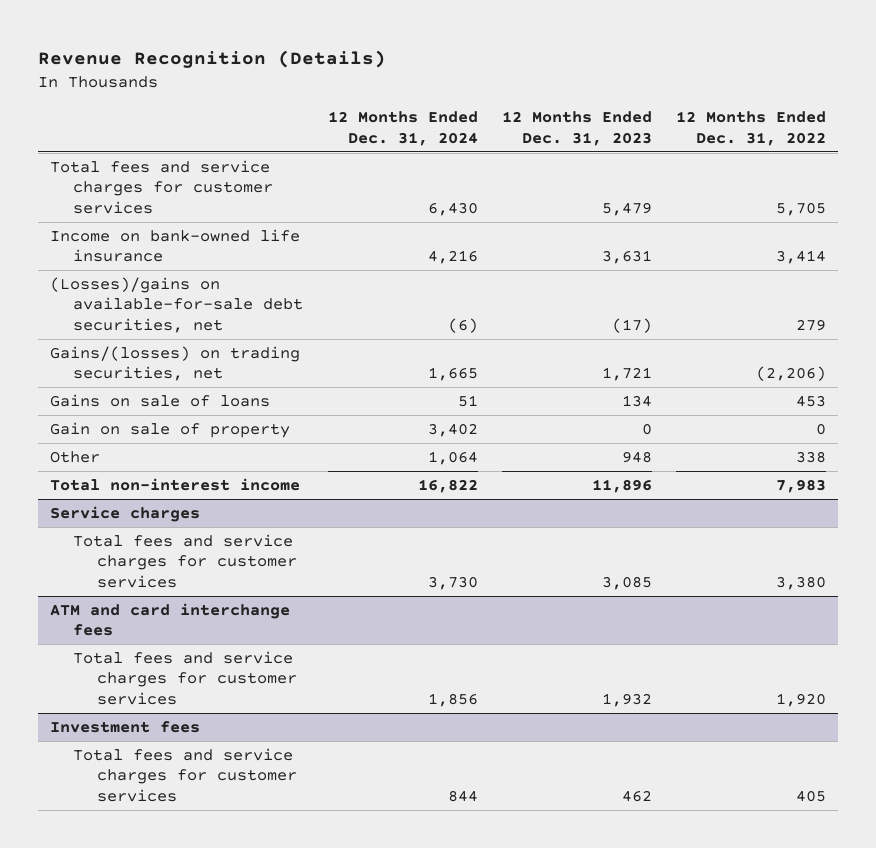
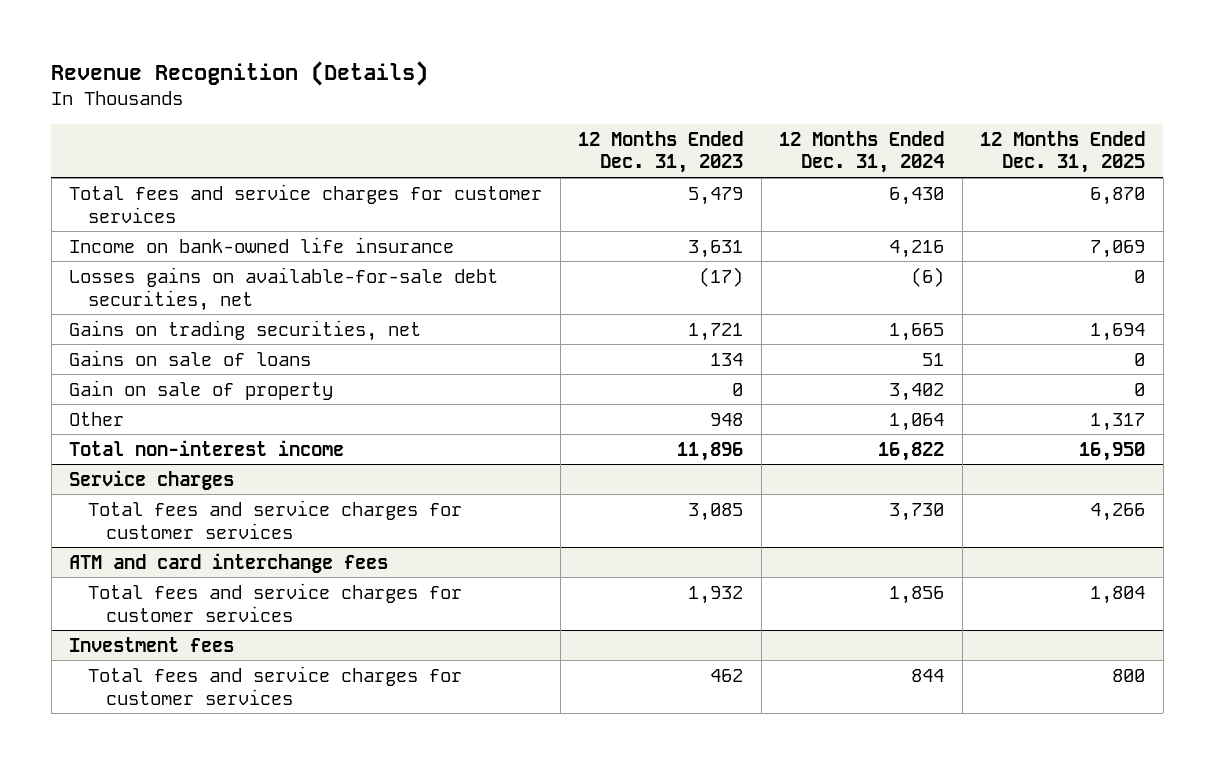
- | 12 Months Ended Dec. 31, 2024 | 12 Months Ended Dec. 31, 2023 | 12 Months Ended Dec. 31, 2022
+ | 12 Months Ended Dec. 31, 2023 | 12 Months Ended Dec. 31, 2024 | 12 Months Ended Dec. 31, 2025
- (Losses)/gains on available-for-sale debt securities, net | (6) | (17) | 279
- Gains/(losses) on trading securities, net | 1,665 | 1,721 | (2,206)
+ Losses gains on available-for-sale debt securities, net | (17) | (6) | 0
+ Gains on trading securities, net | 1,721 | 1,665 | 1,694

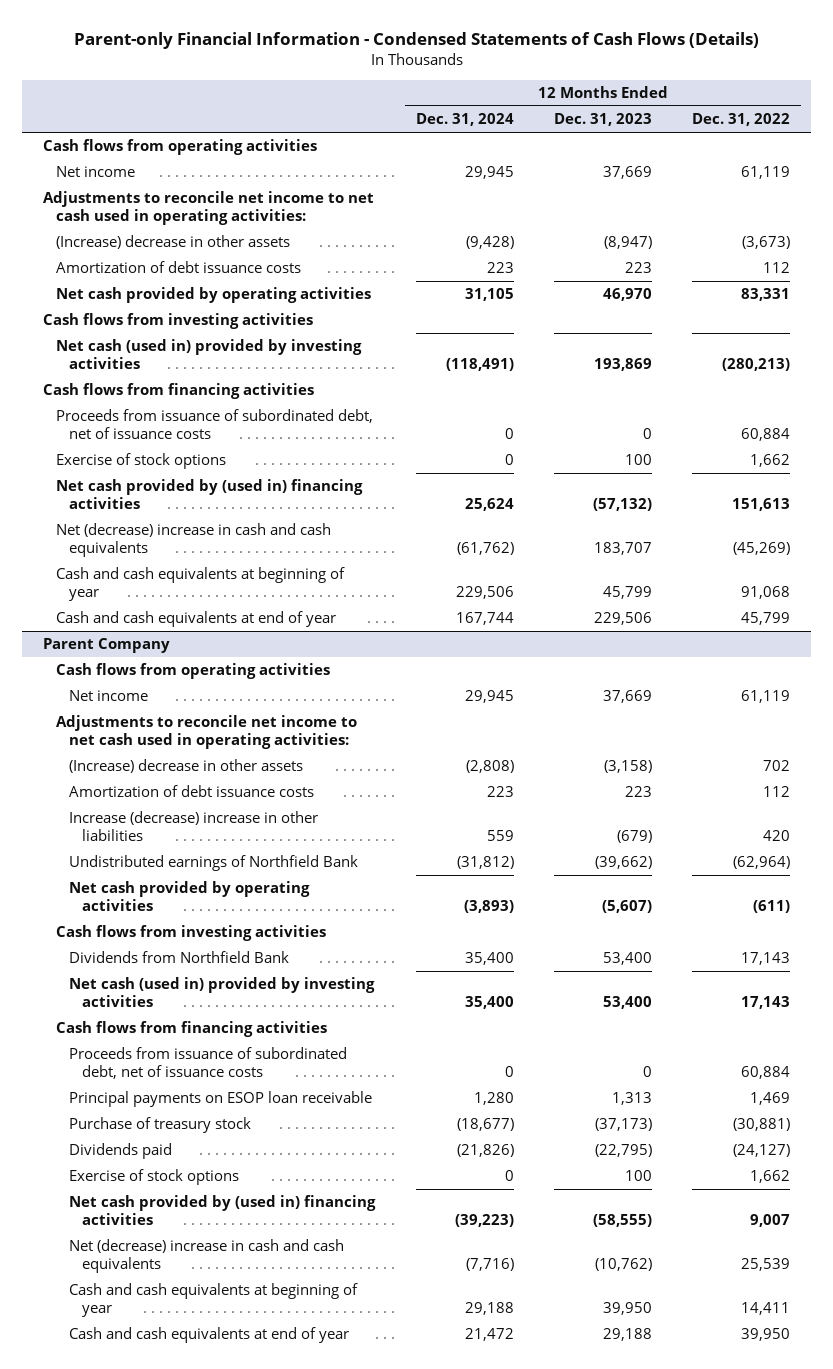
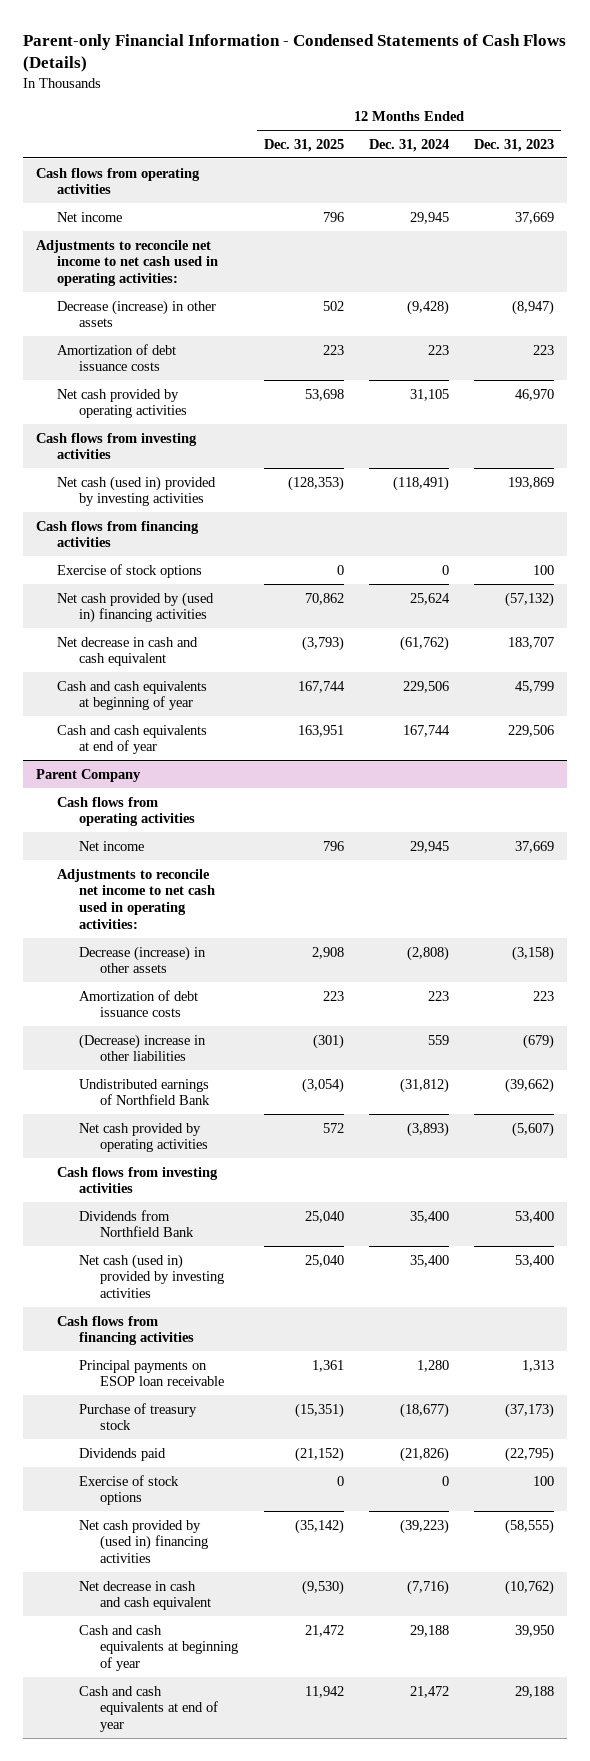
- | 12 Months Ended Dec. 31, 2024 | 12 Months Ended Dec. 31, 2023 | 12 Months Ended Dec. 31, 2022
+ | 12 Months Ended Dec. 31, 2025 | 12 Months Ended Dec. 31, 2024 | 12 Months Ended Dec. 31, 2023
- (Increase) decrease in other assets | (9,428) | (8,947) | (3,673)
+ Decrease (increase) in other assets | 502 | (9,428) | (8,947)
- Proceeds from issuance of subordinated debt, net of issuance costs | 0 | 0 | 60,884
- Net (decrease) increase in cash and cash equivalents | (61,762) | 183,707 | (45,269)
+ Net decrease in cash and cash equivalent | (3,793) | (61,762) | 183,707
@ Parent Company
- (Increase) decrease in other assets | (2,808) | (3,158) | 702
+ Decrease (increase) in other assets | 2,908 | (2,808) | (3,158)
- Increase (decrease) increase in other liabilities | 559 | (679) | 420
+ (Decrease) increase in other liabilities | (301) | 559 | (679)
- Proceeds from issuance of subordinated debt, net of issuance costs | 0 | 0 | 60,884
- Net (decrease) increase in cash and cash equivalents | (7,716) | (10,762) | 25,539
+ Net decrease in cash and cash equivalent | (9,530) | (7,716) | (10,762)

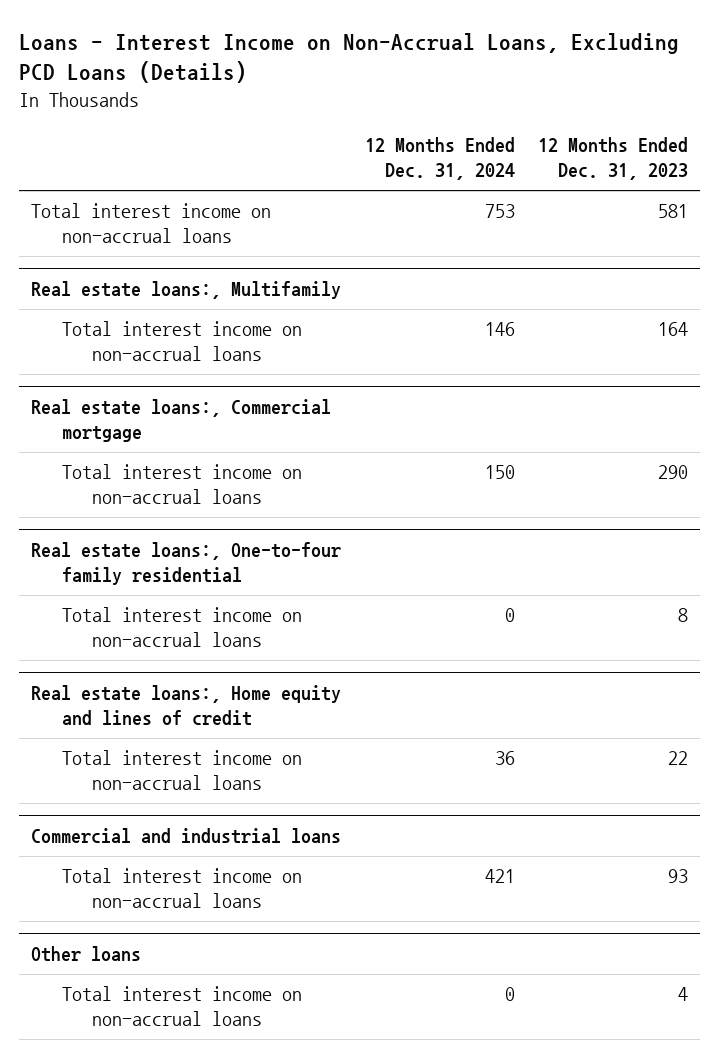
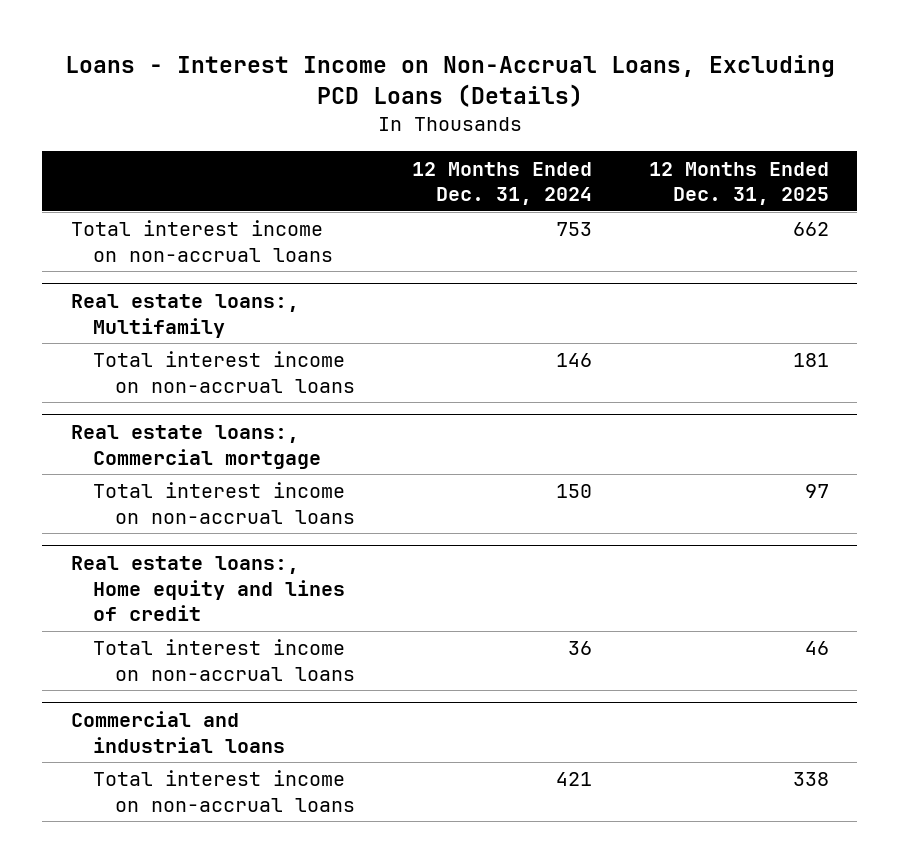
- | 12 Months Ended Dec. 31, 2024 | 12 Months Ended Dec. 31, 2023
+ | 12 Months Ended Dec. 31, 2024 | 12 Months Ended Dec. 31, 2025
- Real estate loans:, One-to-four family residential
- Total interest income on non-accrual loans | 0 | 8
- Other loans
- Total interest income on non-accrual loans | 0 | 4

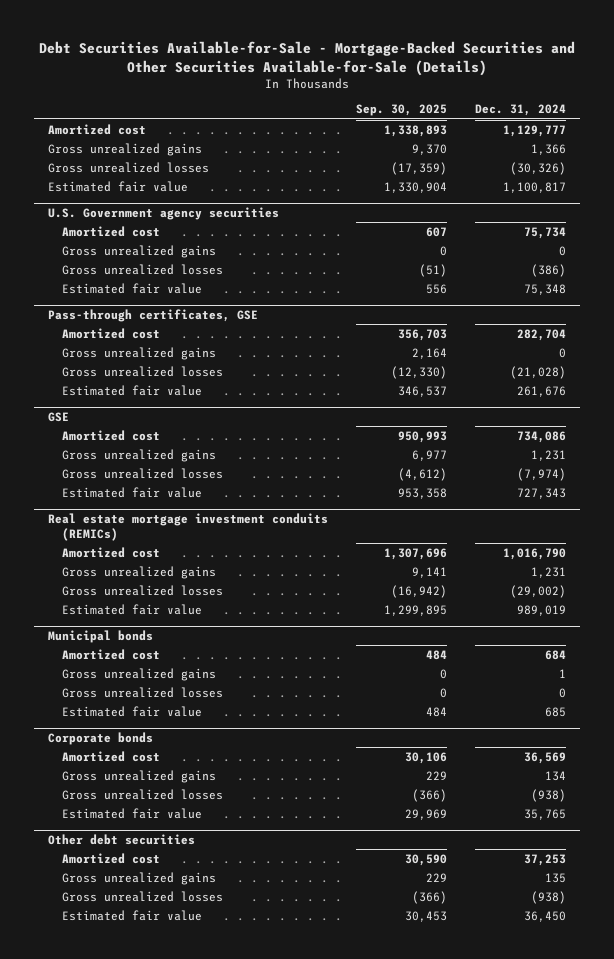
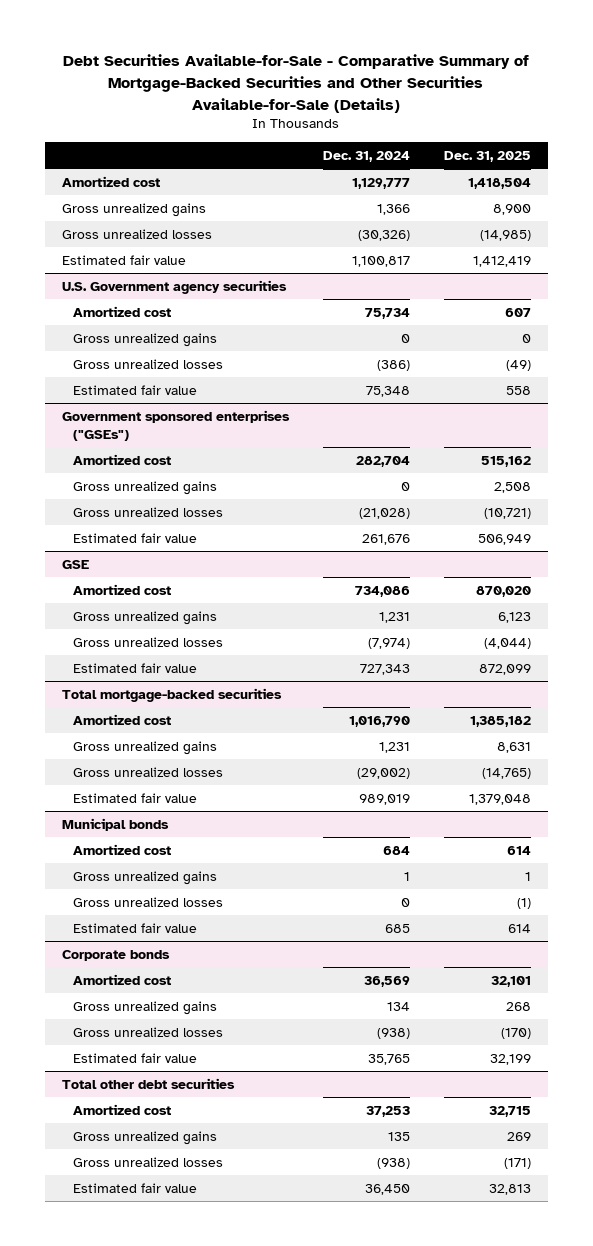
- Debt Securities Available-for-Sale - Mortgage-Backed Securities and Other Securities Available-for-Sale (Details)
+ Debt Securities Available-for-Sale - Comparative Summary of Mortgage-Backed Securities and Other Securities Available-for-Sale (Details)
- | Sep. 30, 2025 | Dec. 31, 2024
+ | Dec. 31, 2024 | Dec. 31, 2025
- Pass-through certificates, GSE
+ Government sponsored enterprises ("GSEs")
- Real estate mortgage investment conduits (REMICs)
+ Total mortgage-backed securities
- Other debt securities
+ Total other debt securities

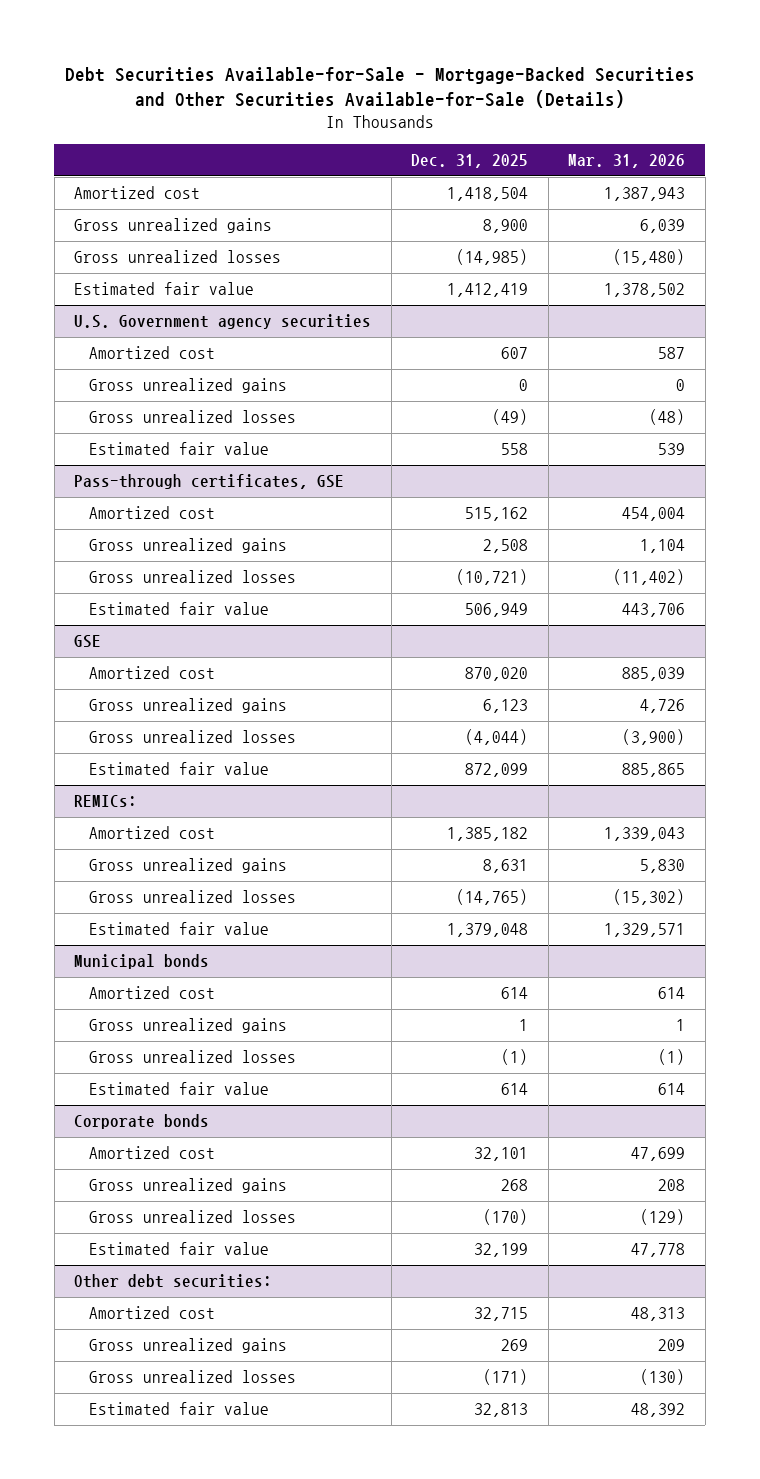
- Debt Securities Available-for-Sale - Comparative Summary of Mortgage-Backed Securities and Other Securities Available-for-Sale (Details)
+ Debt Securities Available-for-Sale - Mortgage-Backed Securities and Other Securities Available-for-Sale (Details)
- | Dec. 31, 2024 | Dec. 31, 2025
+ | Dec. 31, 2025 | Mar. 31, 2026
- Government sponsored enterprises ("GSEs")
+ Pass-through certificates, GSE
- Total mortgage-backed securities
+ REMICs:
- Total other debt securities
+ Other debt securities:

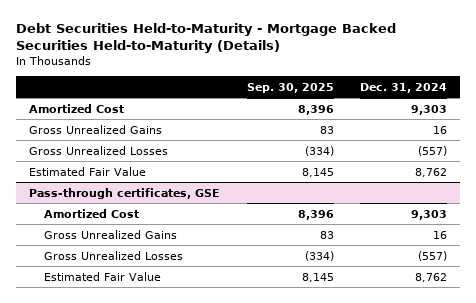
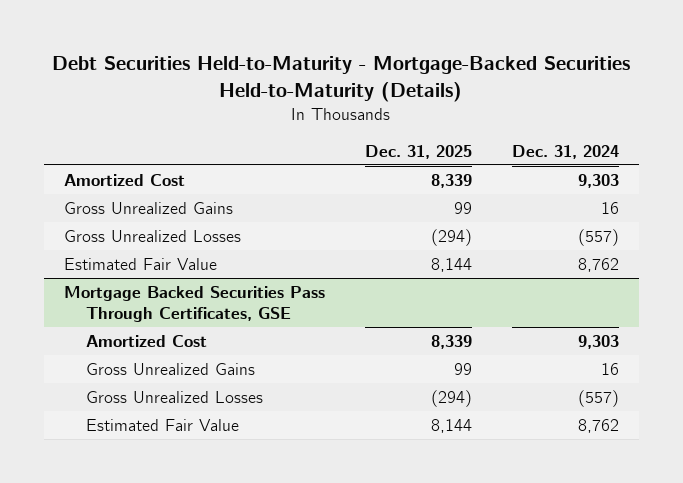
- Debt Securities Held-to-Maturity - Mortgage Backed Securities Held-to-Maturity (Details)
+ Debt Securities Held-to-Maturity - Mortgage-Backed Securities Held-to-Maturity (Details)
- | Sep. 30, 2025 | Dec. 31, 2024
+ | Dec. 31, 2025 | Dec. 31, 2024
- Pass-through certificates, GSE
+ Mortgage Backed Securities Pass Through Certificates, GSE

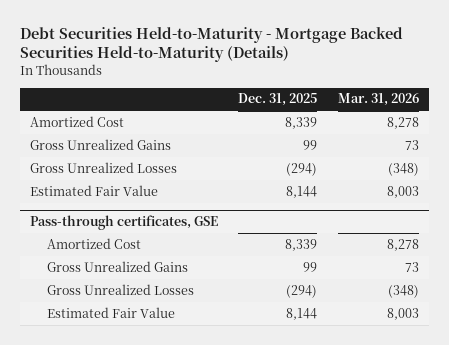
- Debt Securities Held-to-Maturity - Mortgage-Backed Securities Held-to-Maturity (Details)
+ Debt Securities Held-to-Maturity - Mortgage Backed Securities Held-to-Maturity (Details)
- | Dec. 31, 2025 | Dec. 31, 2024
+ | Dec. 31, 2025 | Mar. 31, 2026
- Mortgage Backed Securities Pass Through Certificates, GSE
+ Pass-through certificates, GSE

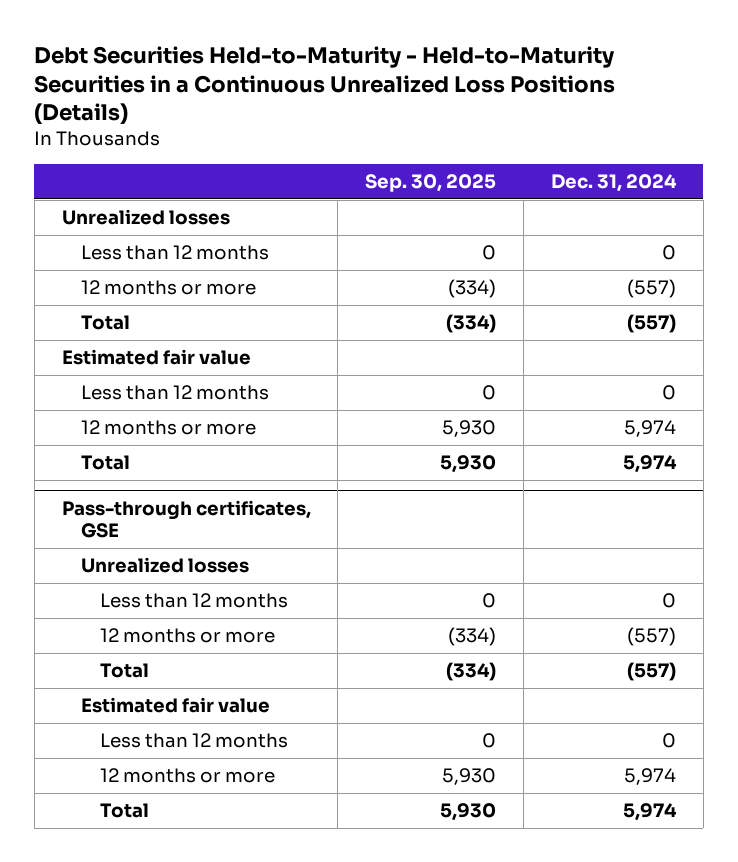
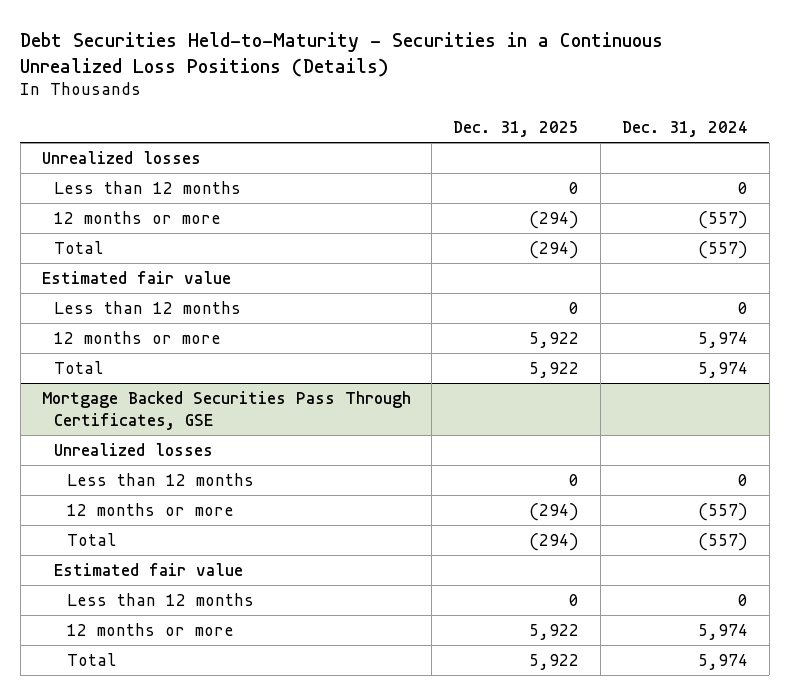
- Debt Securities Held-to-Maturity - Held-to-Maturity Securities in a Continuous Unrealized Loss Positions (Details)
+ Debt Securities Held-to-Maturity - Securities in a Continuous Unrealized Loss Positions (Details)
- | Sep. 30, 2025 | Dec. 31, 2024
+ | Dec. 31, 2025 | Dec. 31, 2024
- Pass-through certificates, GSE
+ Mortgage Backed Securities Pass Through Certificates, GSE

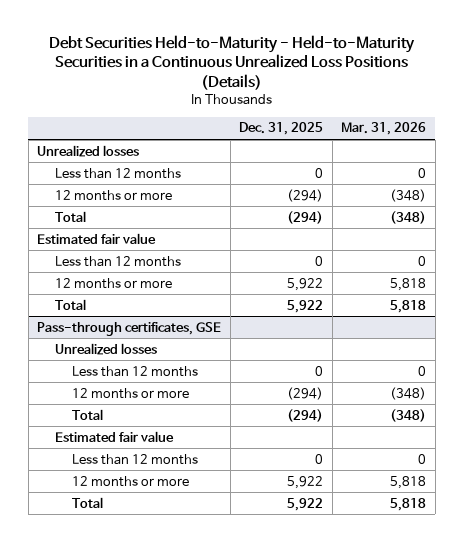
- Debt Securities Held-to-Maturity - Securities in a Continuous Unrealized Loss Positions (Details)
+ Debt Securities Held-to-Maturity - Held-to-Maturity Securities in a Continuous Unrealized Loss Positions (Details)
- | Dec. 31, 2025 | Dec. 31, 2024
+ | Dec. 31, 2025 | Mar. 31, 2026
- Mortgage Backed Securities Pass Through Certificates, GSE
+ Pass-through certificates, GSE

